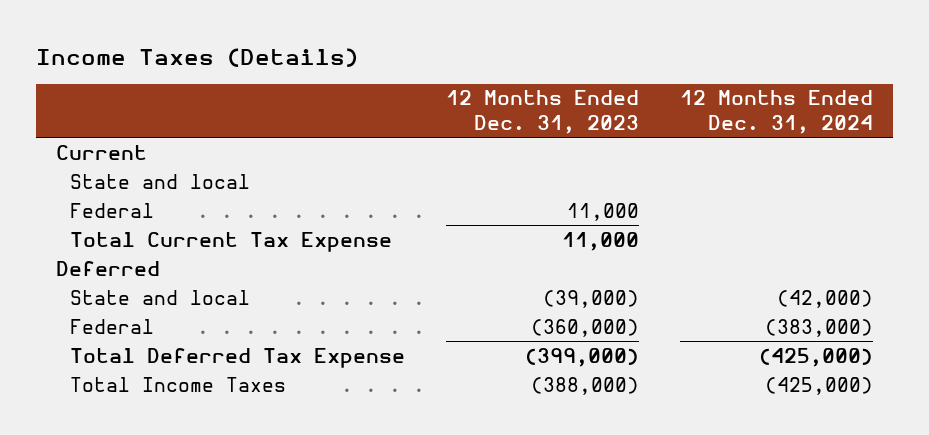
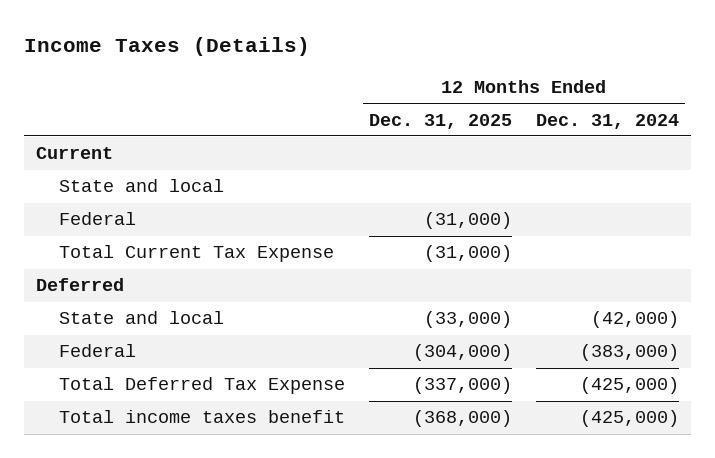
- | 12 Months Ended Dec. 31, 2023 | 12 Months Ended Dec. 31, 2024
+ | 12 Months Ended Dec. 31, 2025 | 12 Months Ended Dec. 31, 2024
- Total Income Taxes | (388,000) | (425,000)
+ Total income taxes benefit | (368,000) | (425,000)

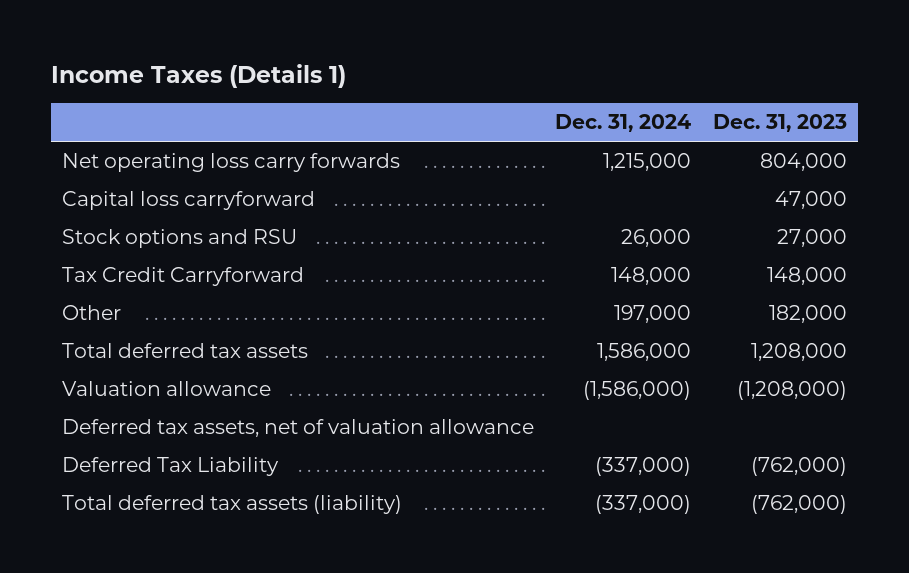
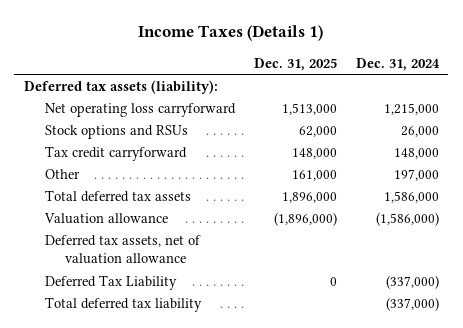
- | Dec. 31, 2024 | Dec. 31, 2023
+ | Dec. 31, 2025 | Dec. 31, 2024
- Net operating loss carry forwards | 1,215,000 | 804,000
- Capital loss carryforward | | 47,000
- Stock options and RSU | 26,000 | 27,000
- Tax Credit Carryforward | 148,000 | 148,000
+ Deferred tax assets (liability):
+ Net operating loss carryforward | 1,513,000 | 1,215,000
+ Stock options and RSUs | 62,000 | 26,000
+ Tax credit carryforward | 148,000 | 148,000
- Total deferred tax assets (liability) | (337,000) | (762,000)
+ Total deferred tax liability | | (337,000)

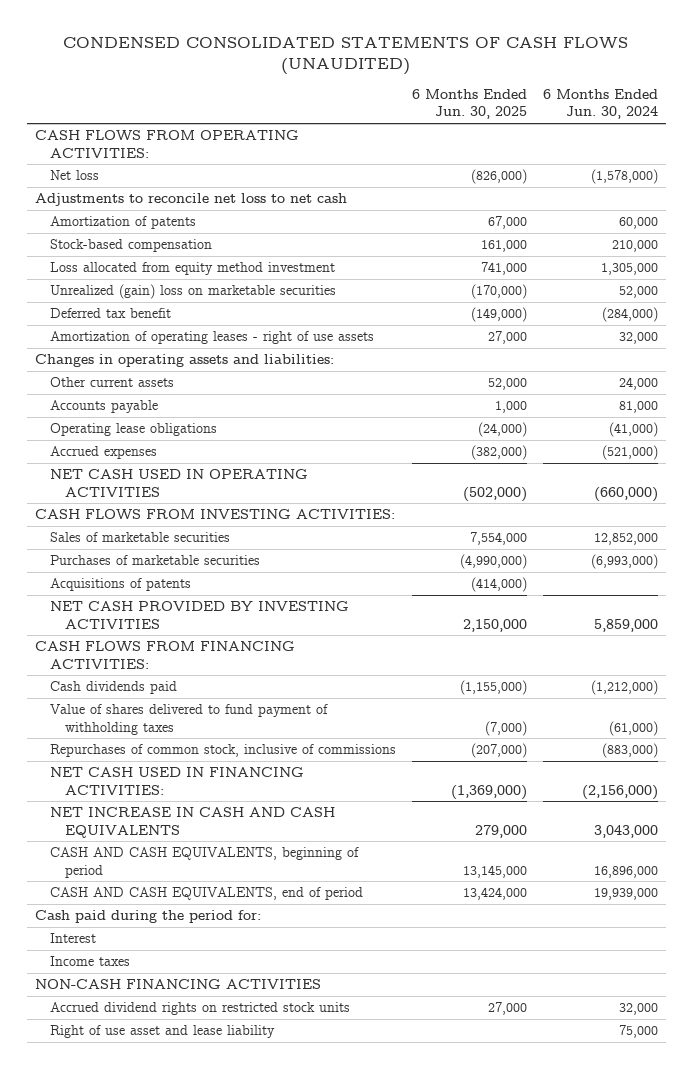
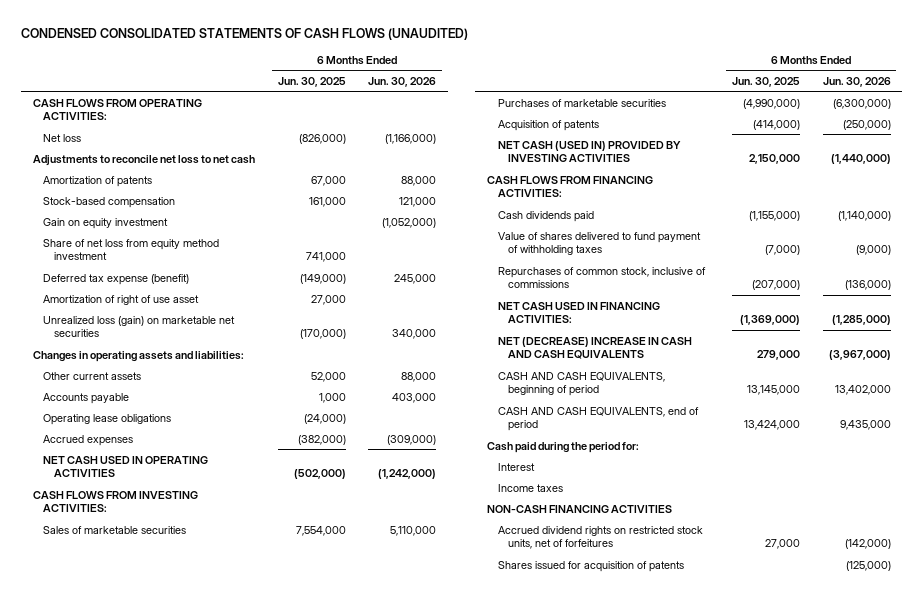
- | 6 Months Ended Jun. 30, 2025 | 6 Months Ended Jun. 30, 2024
+ | 6 Months Ended Jun. 30, 2025 | 6 Months Ended Jun. 30, 2026
- Loss allocated from equity method investment | 741,000 | 1,305,000
- Unrealized (gain) loss on marketable securities | (170,000) | 52,000
- Deferred tax benefit | (149,000) | (284,000)
- Amortization of operating leases - right of use assets | 27,000 | 32,000
+ Gain on equity investment | | (1,052,000)
+ Share of net loss from equity method investment | 741,000 |
+ Deferred tax expense (benefit) | (149,000) | 245,000
+ Amortization of right of use asset | 27,000 |
+ Unrealized loss (gain) on marketable net securities | (170,000) | 340,000
- Acquisitions of patents | (414,000) |
- NET CASH PROVIDED BY INVESTING ACTIVITIES | 2,150,000 | 5,859,000
+ Acquisition of patents | (414,000) | (250,000)
+ NET CASH (USED IN) PROVIDED BY INVESTING ACTIVITIES | 2,150,000 | (1,440,000)
- NET INCREASE IN CASH AND CASH EQUIVALENTS | 279,000 | 3,043,000
+ NET (DECREASE) INCREASE IN CASH AND CASH EQUIVALENTS | 279,000 | (3,967,000)
- Accrued dividend rights on restricted stock units | 27,000 | 32,000
- Right of use asset and lease liability | | 75,000
+ Accrued dividend rights on restricted stock units, net of forfeitures | 27,000 | (142,000)
+ Shares issued for acquisition of patents | | (125,000)

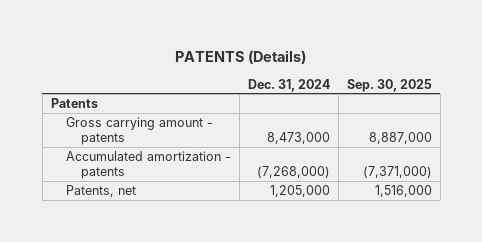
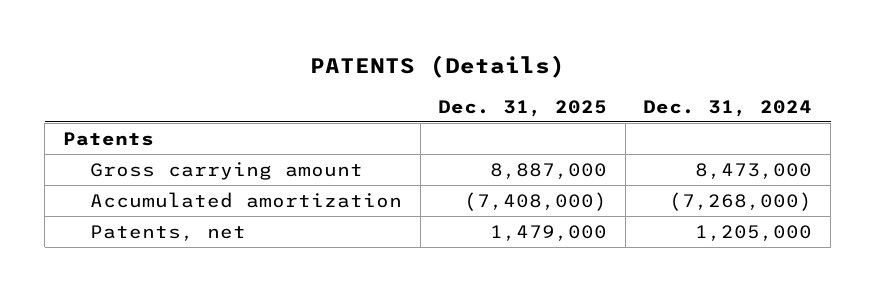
- | Dec. 31, 2024 | Sep. 30, 2025
+ | Dec. 31, 2025 | Dec. 31, 2024
- Gross carrying amount - patents | 8,473,000 | 8,887,000
- Accumulated amortization - patents | (7,268,000) | (7,371,000)
+ Gross carrying amount | 8,887,000 | 8,473,000
+ Accumulated amortization | (7,408,000) | (7,268,000)

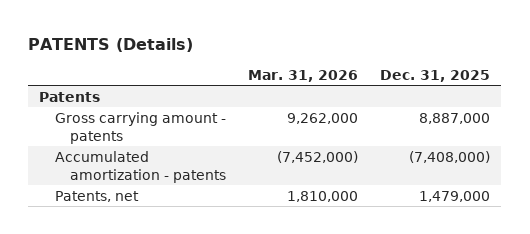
- | Dec. 31, 2025 | Dec. 31, 2024
+ | Mar. 31, 2026 | Dec. 31, 2025
- Gross carrying amount | 8,887,000 | 8,473,000
- Accumulated amortization | (7,408,000) | (7,268,000)
+ Gross carrying amount - patents | 9,262,000 | 8,887,000
+ Accumulated amortization - patents | (7,452,000) | (7,408,000)

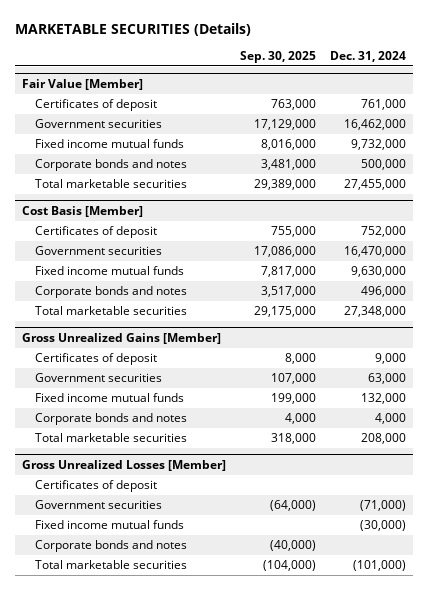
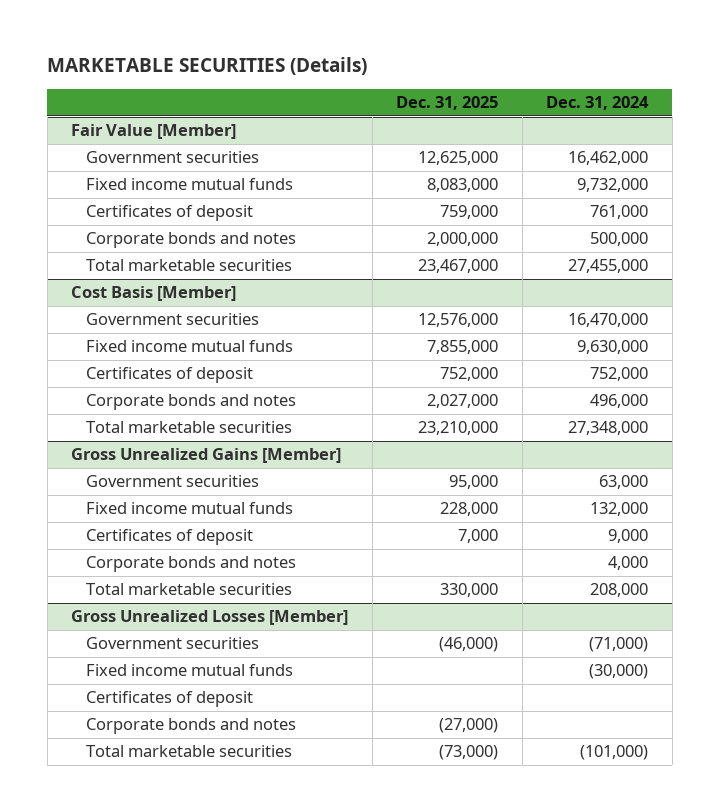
- | Sep. 30, 2025 | Dec. 31, 2024
+ | Dec. 31, 2025 | Dec. 31, 2024
@ Fair Value [Member]
moved down: Certificates of deposit | 759,000 | 761,000
@ Cost Basis [Member]
moved down: Certificates of deposit | 752,000 | 752,000
@ Gross Unrealized Gains [Member]
moved down: Certificates of deposit | 7,000 | 9,000
@ Gross Unrealized Losses [Member]
moved down: Certificates of deposit

